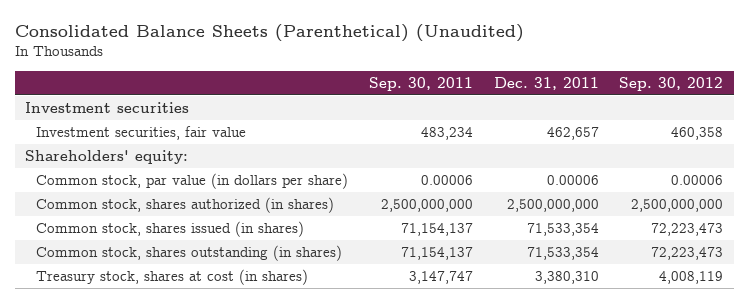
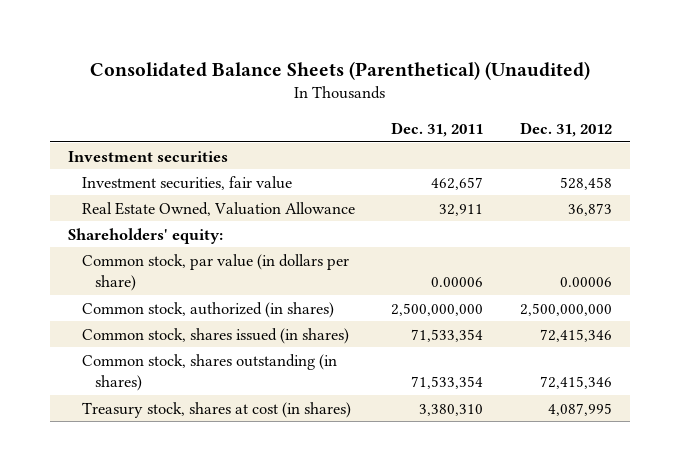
- | Sep. 30, 2011 | Dec. 31, 2011 | Sep. 30, 2012
+ | Dec. 31, 2011 | Dec. 31, 2012
+ Real Estate Owned, Valuation Allowance | 32,911 | 36,873
- Common stock, shares authorized (in shares) | 2,500,000,000 | 2,500,000,000 | 2,500,000,000
+ Common stock, authorized (in shares) | 2,500,000,000 | 2,500,000,000

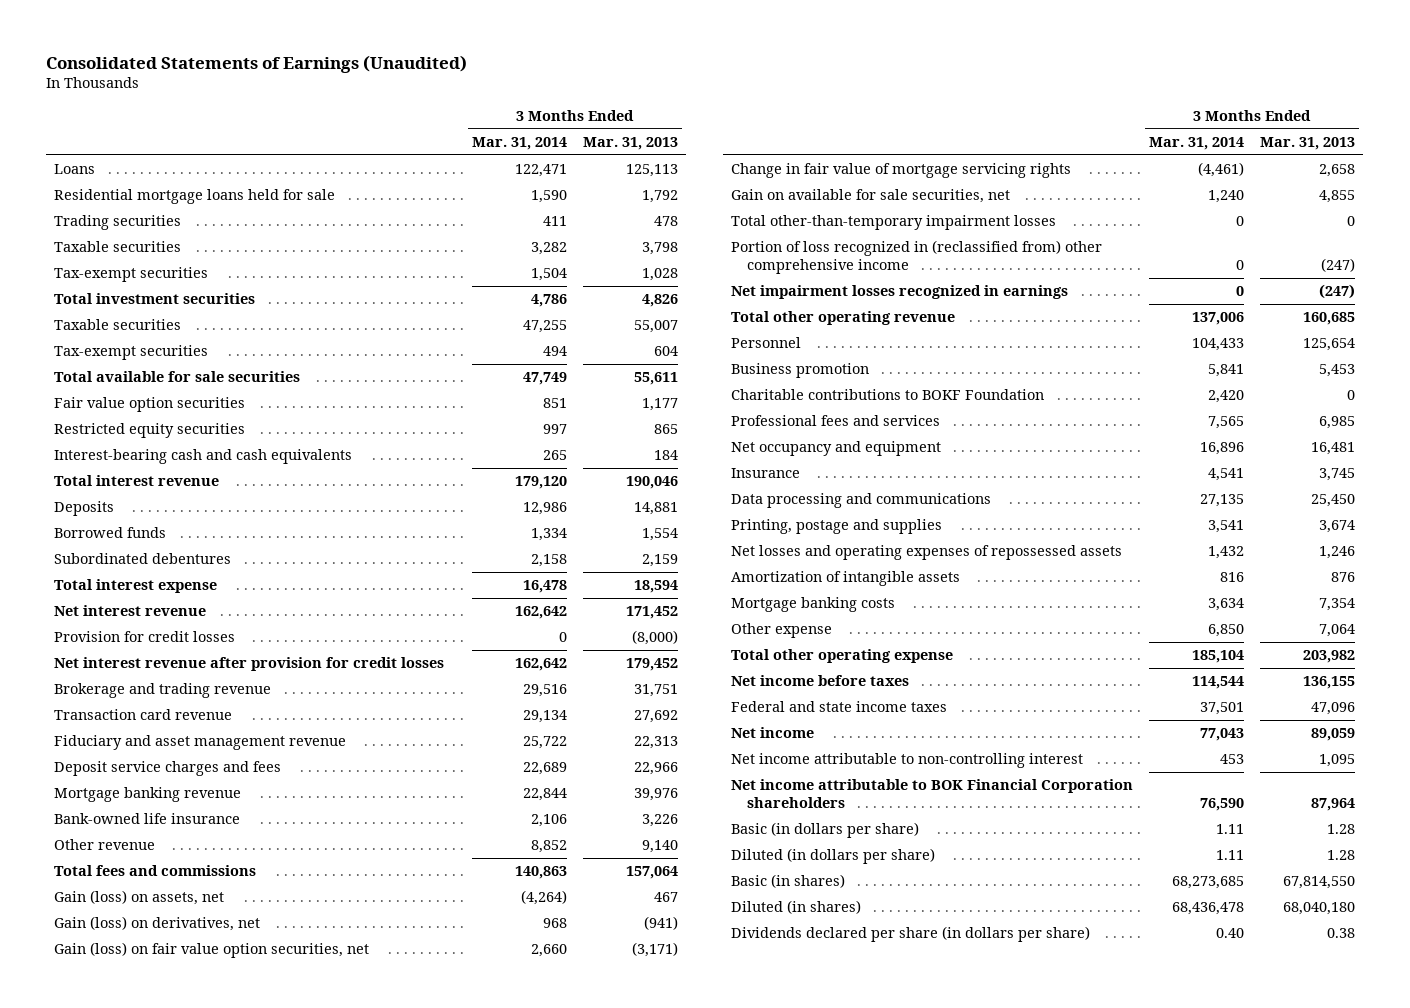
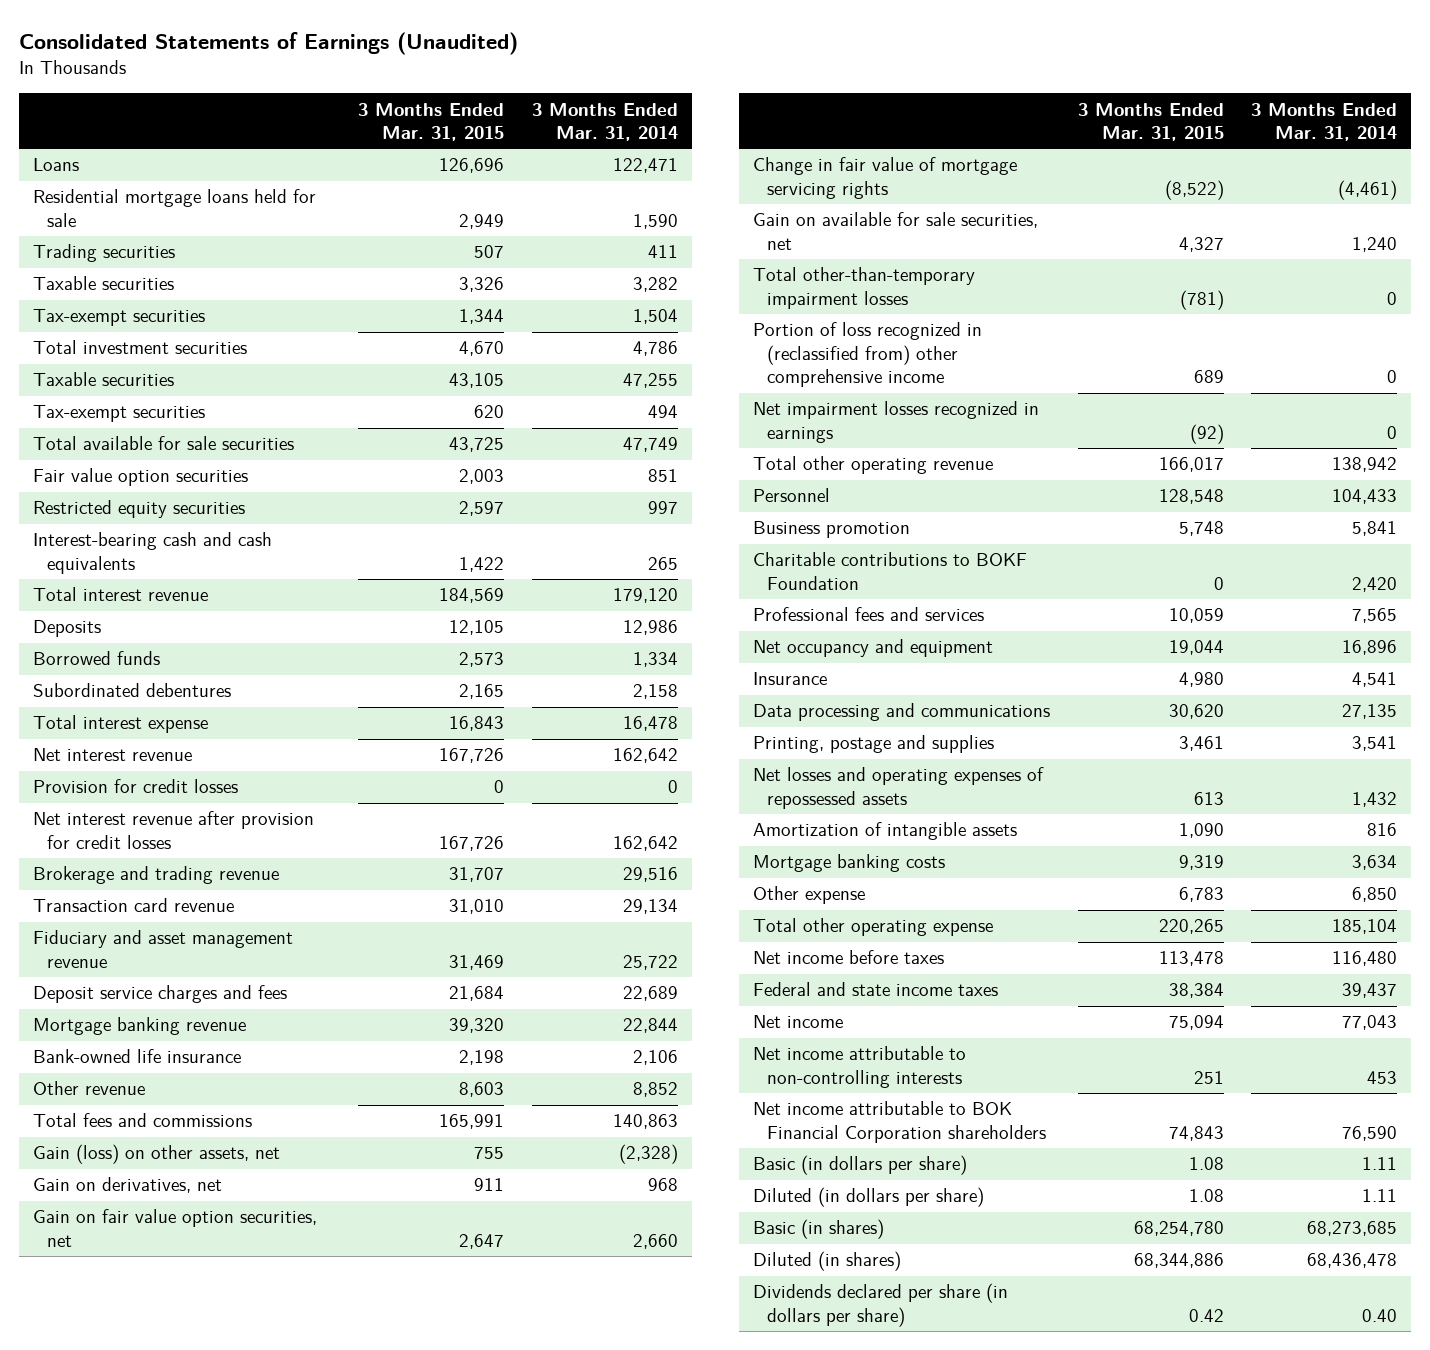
- | 3 Months Ended Mar. 31, 2014 | 3 Months Ended Mar. 31, 2013
+ | 3 Months Ended Mar. 31, 2015 | 3 Months Ended Mar. 31, 2014
- Gain (loss) on assets, net | (4,264) | 467
- Gain (loss) on derivatives, net | 968 | (941)
- Gain (loss) on fair value option securities, net | 2,660 | (3,171)
+ Gain (loss) on other assets, net | 755 | (2,328)
+ Gain on derivatives, net | 911 | 968
+ Gain on fair value option securities, net | 2,647 | 2,660
- Total other operating revenue | 137,006 | 160,685
+ Total other operating revenue | 166,017 | 138,942
- Net income before taxes | 114,544 | 136,155
- Federal and state income taxes | 37,501 | 47,096
+ Net income before taxes | 113,478 | 116,480
+ Federal and state income taxes | 38,384 | 39,437
- Net income attributable to non-controlling interest | 453 | 1,095
+ Net income attributable to non-controlling interests | 251 | 453

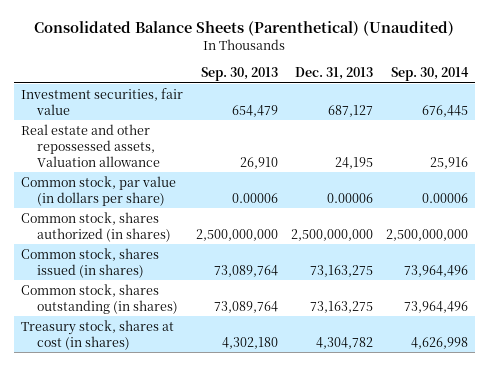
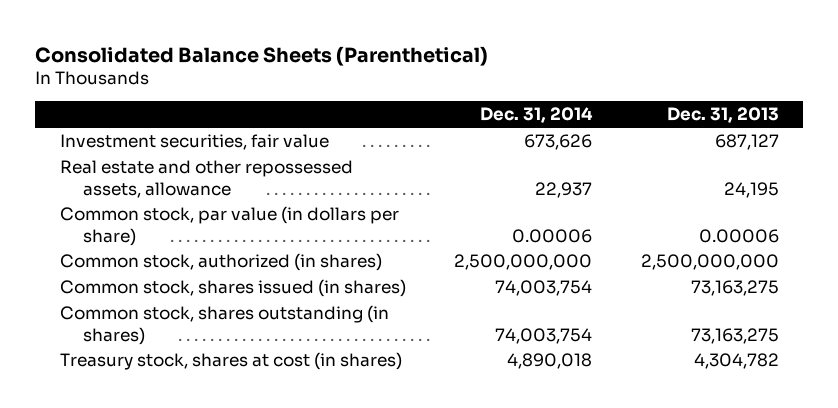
- Consolidated Balance Sheets (Parenthetical) (Unaudited)
+ Consolidated Balance Sheets (Parenthetical)
- | Sep. 30, 2013 | Dec. 31, 2013 | Sep. 30, 2014
+ | Dec. 31, 2014 | Dec. 31, 2013
- Real estate and other repossessed assets, Valuation allowance | 26,910 | 24,195 | 25,916
+ Real estate and other repossessed assets, allowance | 22,937 | 24,195
- Common stock, shares authorized (in shares) | 2,500,000,000 | 2,500,000,000 | 2,500,000,000
+ Common stock, authorized (in shares) | 2,500,000,000 | 2,500,000,000

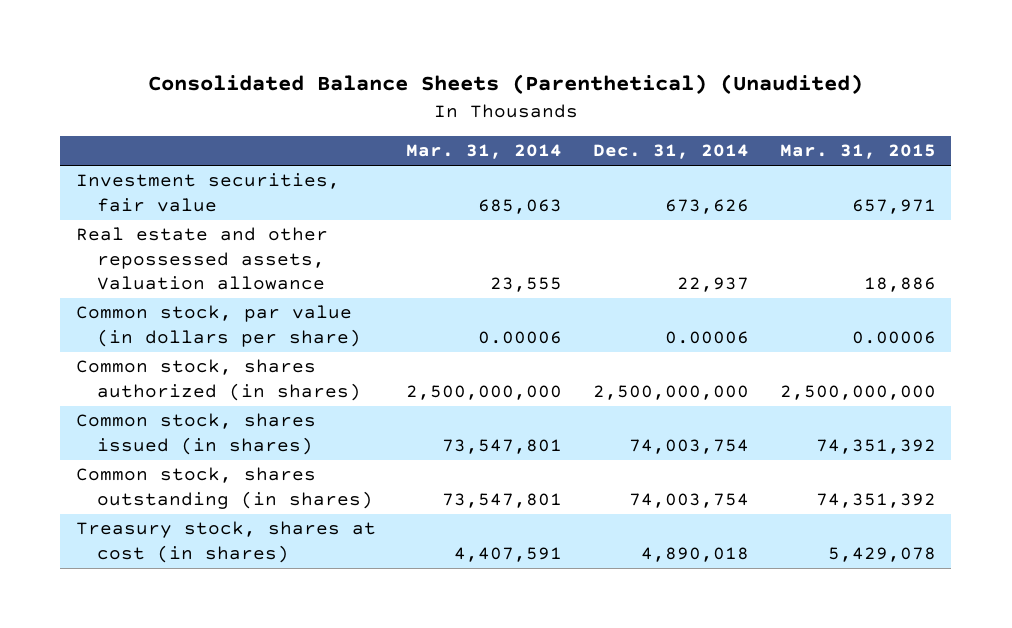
- Consolidated Balance Sheets (Parenthetical)
+ Consolidated Balance Sheets (Parenthetical) (Unaudited)
- | Dec. 31, 2014 | Dec. 31, 2013
+ | Mar. 31, 2014 | Dec. 31, 2014 | Mar. 31, 2015
- Real estate and other repossessed assets, allowance | 22,937 | 24,195
+ Real estate and other repossessed assets, Valuation allowance | 23,555 | 22,937 | 18,886
- Common stock, authorized (in shares) | 2,500,000,000 | 2,500,000,000
+ Common stock, shares authorized (in shares) | 2,500,000,000 | 2,500,000,000 | 2,500,000,000

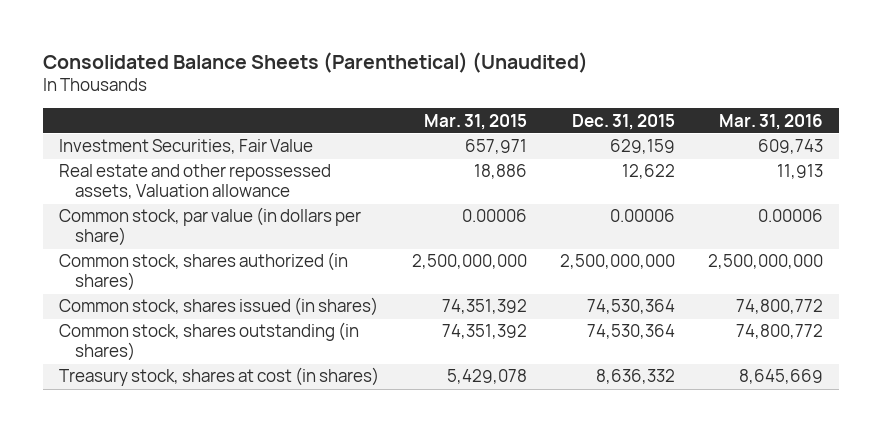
- | Mar. 31, 2014 | Dec. 31, 2014 | Mar. 31, 2015
+ | Mar. 31, 2015 | Dec. 31, 2015 | Mar. 31, 2016
- Investment securities, fair value | 685,063 | 673,626 | 657,971
+ Investment Securities, Fair Value | 657,971 | 629,159 | 609,743

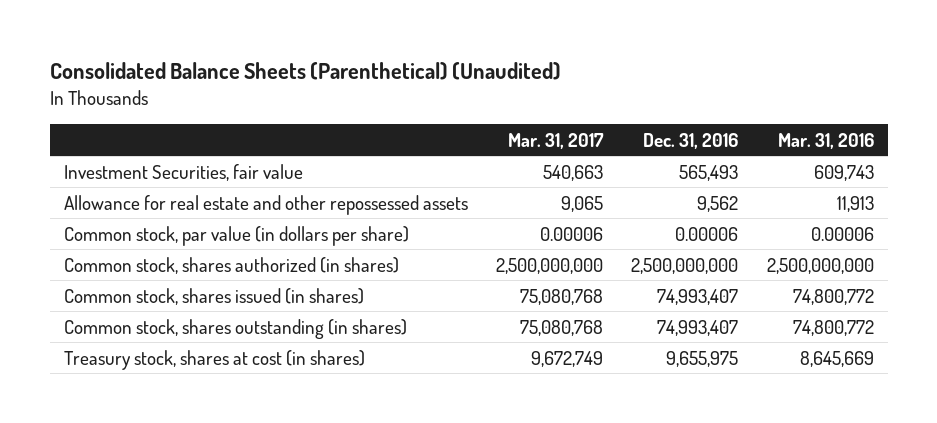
- | Mar. 31, 2015 | Dec. 31, 2015 | Mar. 31, 2016
+ | Mar. 31, 2017 | Dec. 31, 2016 | Mar. 31, 2016
- Investment Securities, Fair Value | 657,971 | 629,159 | 609,743
- Real estate and other repossessed assets, Valuation allowance | 18,886 | 12,622 | 11,913
+ Investment Securities, fair value | 540,663 | 565,493 | 609,743
+ Allowance for real estate and other repossessed assets | 9,065 | 9,562 | 11,913

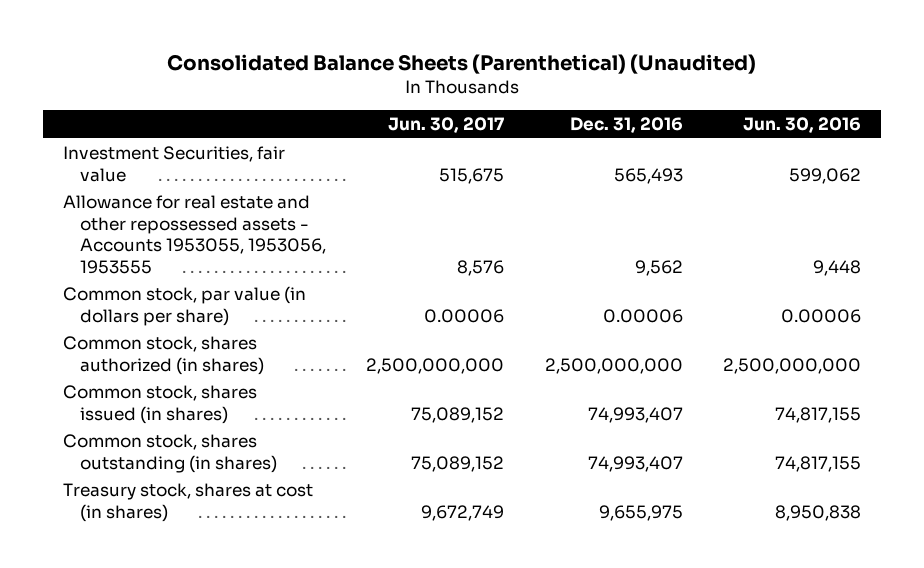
- | Mar. 31, 2017 | Dec. 31, 2016 | Mar. 31, 2016
+ | Jun. 30, 2017 | Dec. 31, 2016 | Jun. 30, 2016
- Allowance for real estate and other repossessed assets | 9,065 | 9,562 | 11,913
+ Allowance for real estate and other repossessed assets - Accounts 1953055, 1953056, 1953555 | 8,576 | 9,562 | 9,448

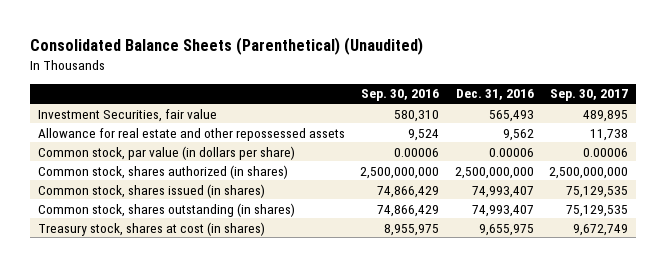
- | Jun. 30, 2017 | Dec. 31, 2016 | Jun. 30, 2016
+ | Sep. 30, 2016 | Dec. 31, 2016 | Sep. 30, 2017
- Allowance for real estate and other repossessed assets - Accounts 1953055, 1953056, 1953555 | 8,576 | 9,562 | 9,448
+ Allowance for real estate and other repossessed assets | 9,524 | 9,562 | 11,738

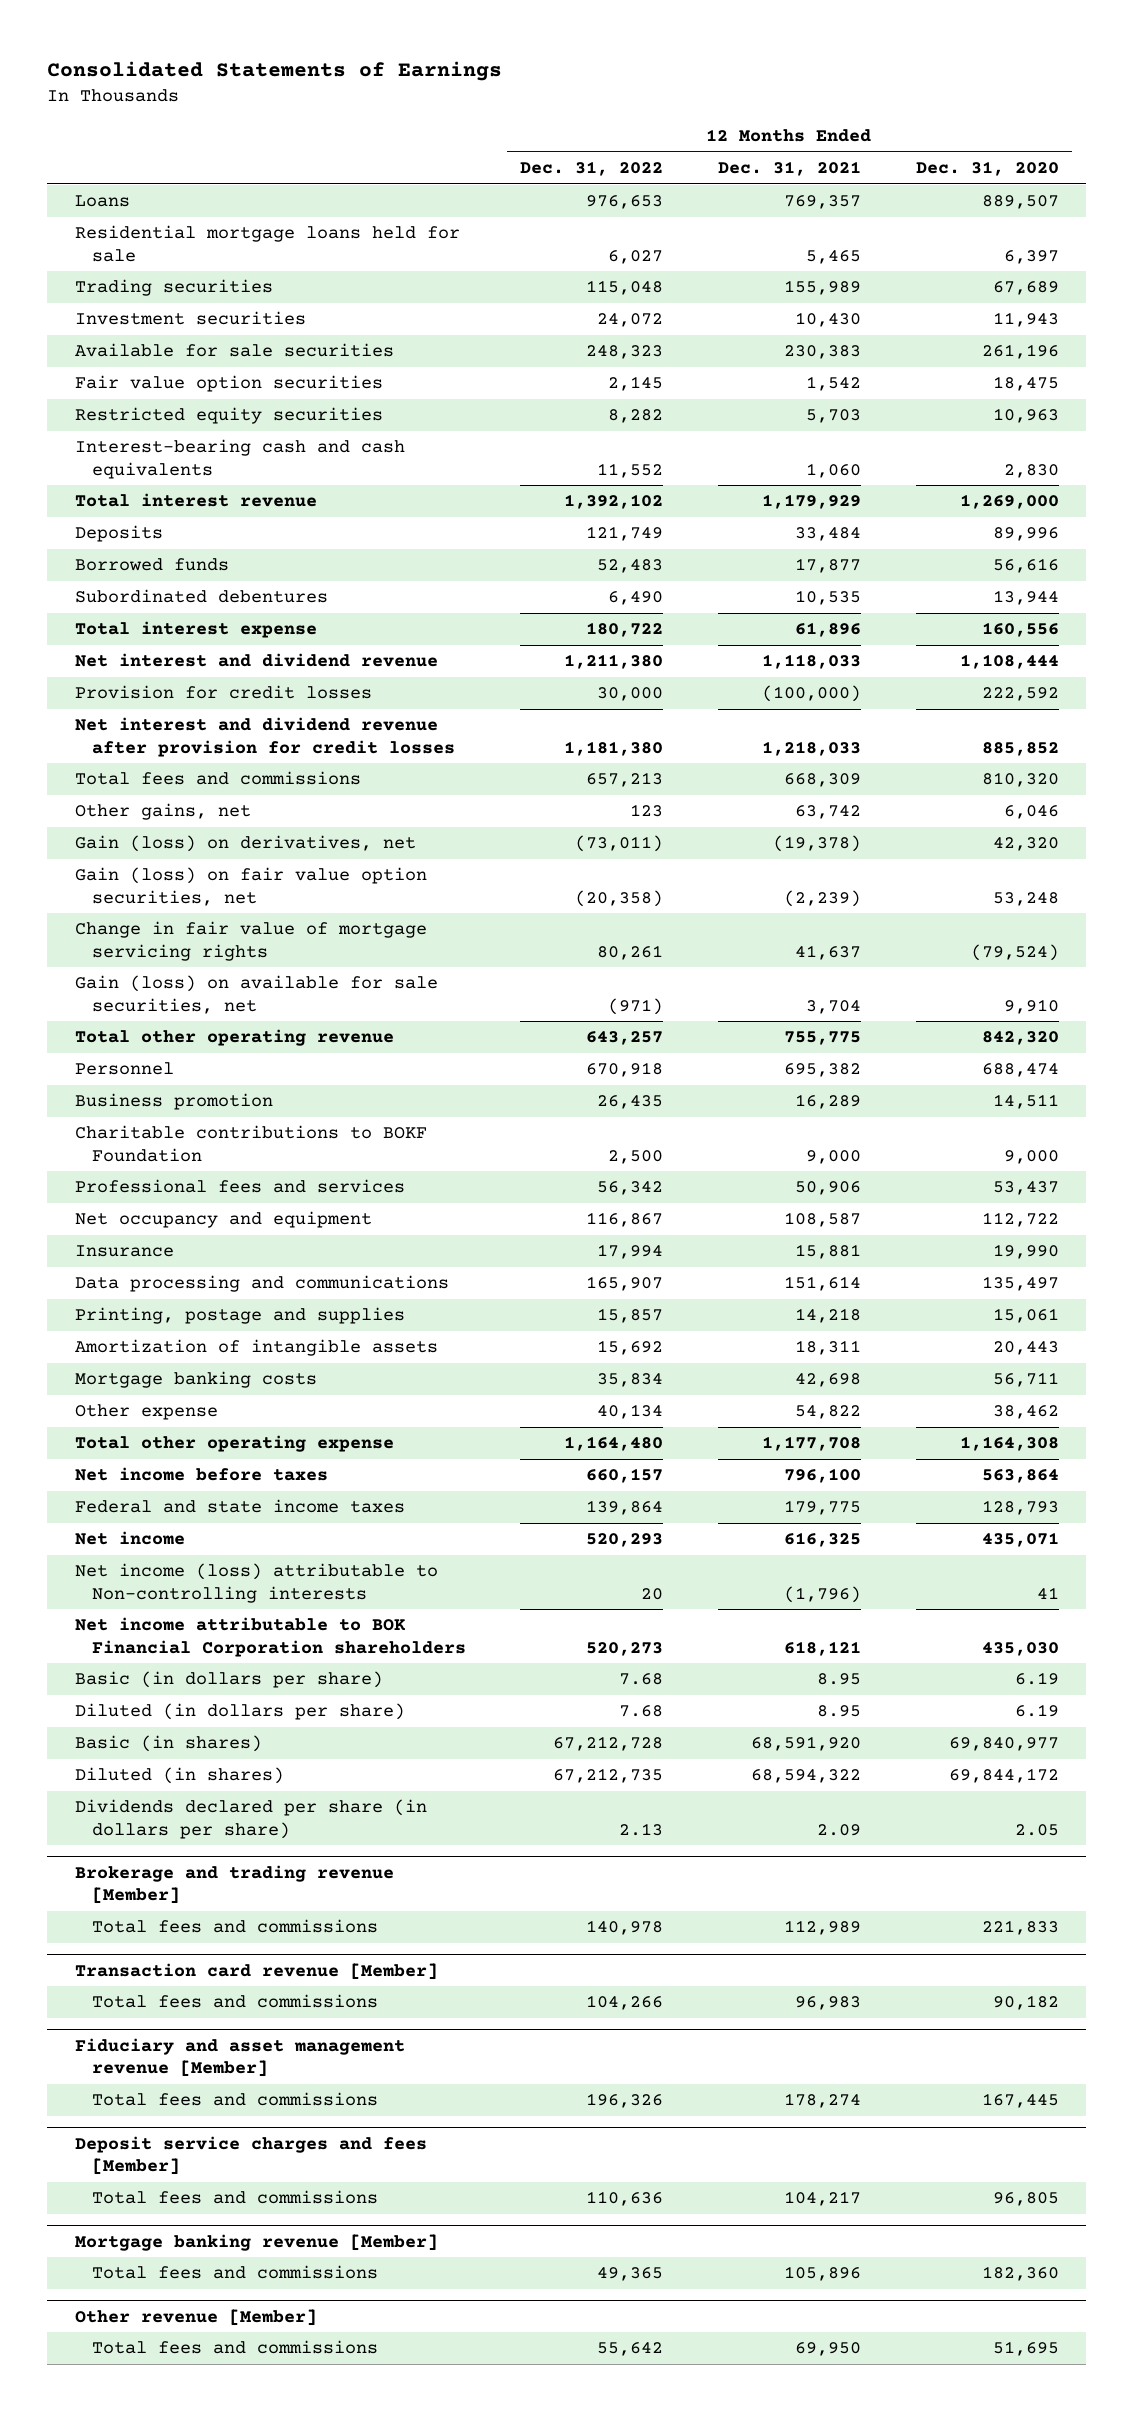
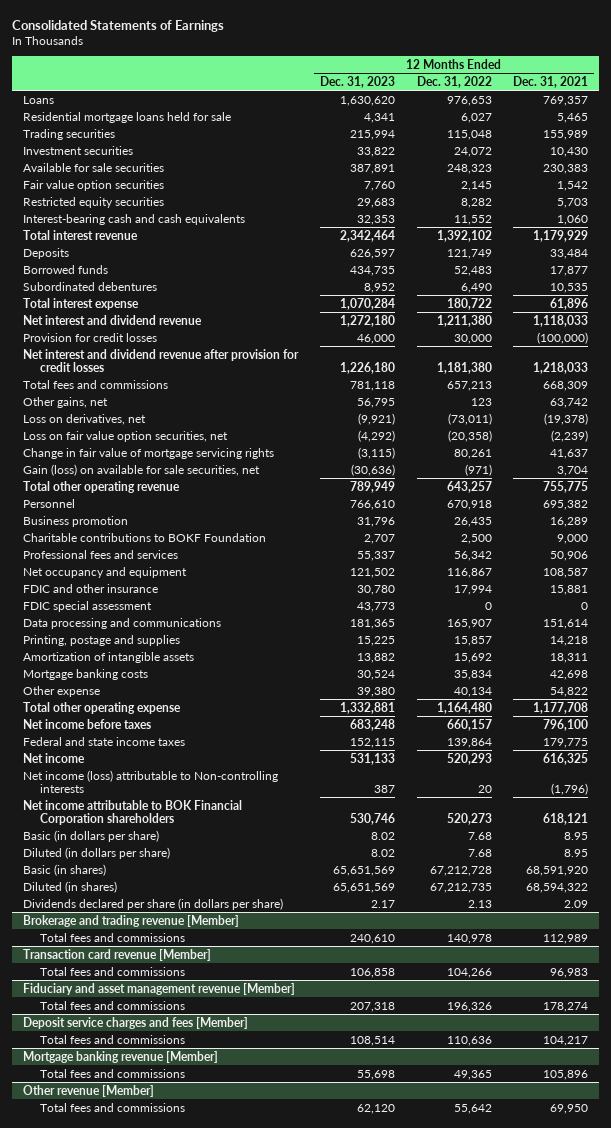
- | 12 Months Ended Dec. 31, 2022 | 12 Months Ended Dec. 31, 2021 | 12 Months Ended Dec. 31, 2020
+ | 12 Months Ended Dec. 31, 2023 | 12 Months Ended Dec. 31, 2022 | 12 Months Ended Dec. 31, 2021
- Gain (loss) on derivatives, net | (73,011) | (19,378) | 42,320
- Gain (loss) on fair value option securities, net | (20,358) | (2,239) | 53,248
+ Loss on derivatives, net | (9,921) | (73,011) | (19,378)
+ Loss on fair value option securities, net | (4,292) | (20,358) | (2,239)
- Insurance | 17,994 | 15,881 | 19,990
+ FDIC and other insurance | 30,780 | 17,994 | 15,881
+ FDIC special assessment | 43,773 | 0 | 0

